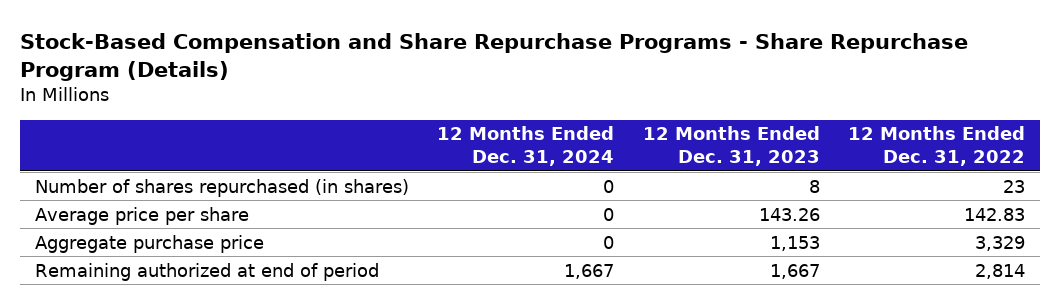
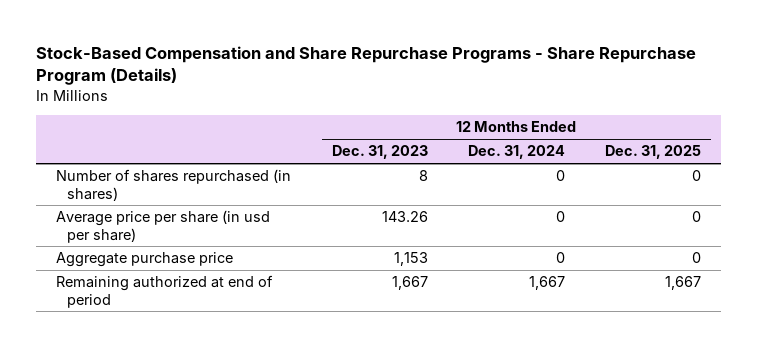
- | 12 Months Ended Dec. 31, 2024 | 12 Months Ended Dec. 31, 2023 | 12 Months Ended Dec. 31, 2022
+ | 12 Months Ended Dec. 31, 2023 | 12 Months Ended Dec. 31, 2024 | 12 Months Ended Dec. 31, 2025
- Average price per share | 0 | 143.26 | 142.83
+ Average price per share (in usd per share) | 143.26 | 0 | 0

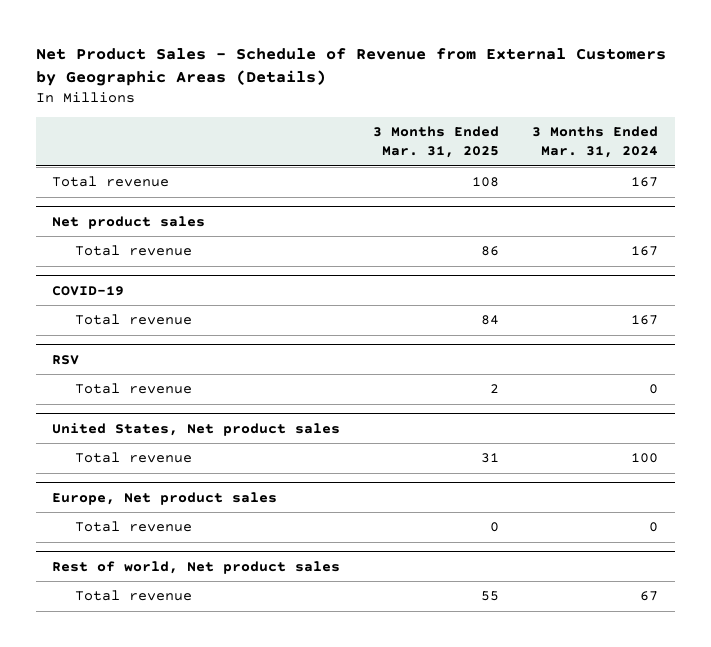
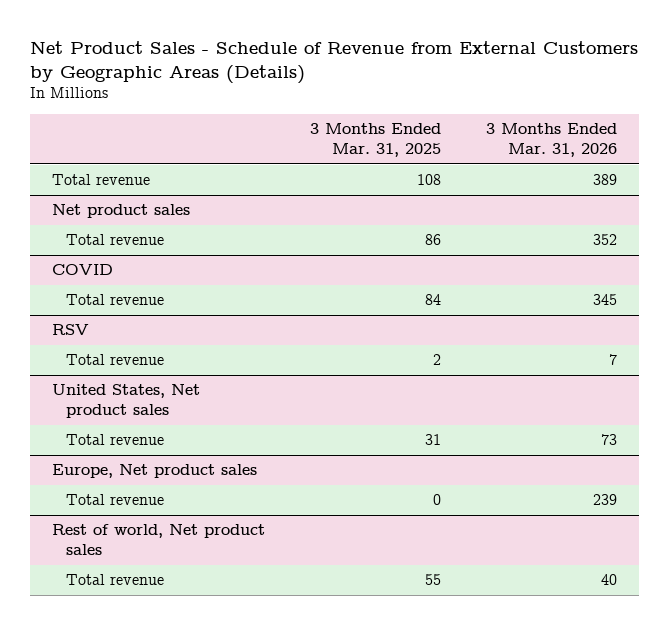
- | 3 Months Ended Mar. 31, 2025 | 3 Months Ended Mar. 31, 2024
+ | 3 Months Ended Mar. 31, 2025 | 3 Months Ended Mar. 31, 2026
- COVID-19
+ COVID

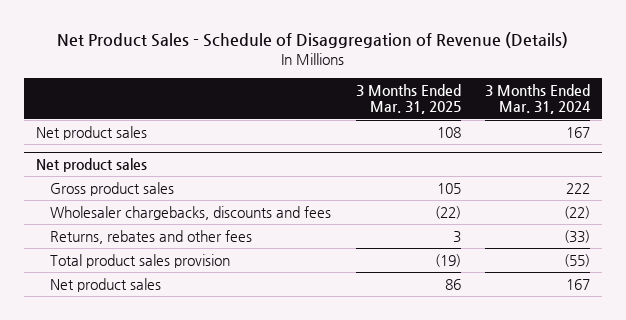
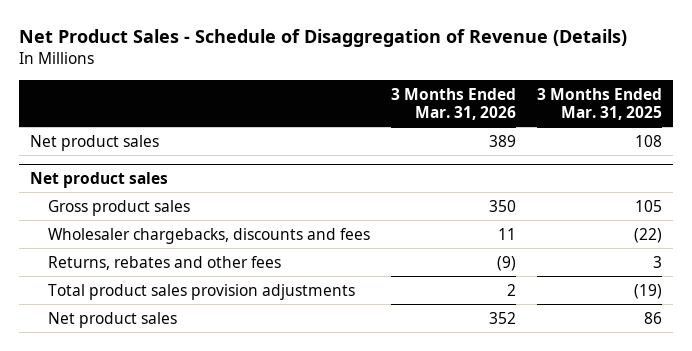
- | 3 Months Ended Mar. 31, 2025 | 3 Months Ended Mar. 31, 2024
+ | 3 Months Ended Mar. 31, 2026 | 3 Months Ended Mar. 31, 2025
@ Net product sales
- Total product sales provision | (19) | (55)
+ Total product sales provision adjustments | 2 | (19)

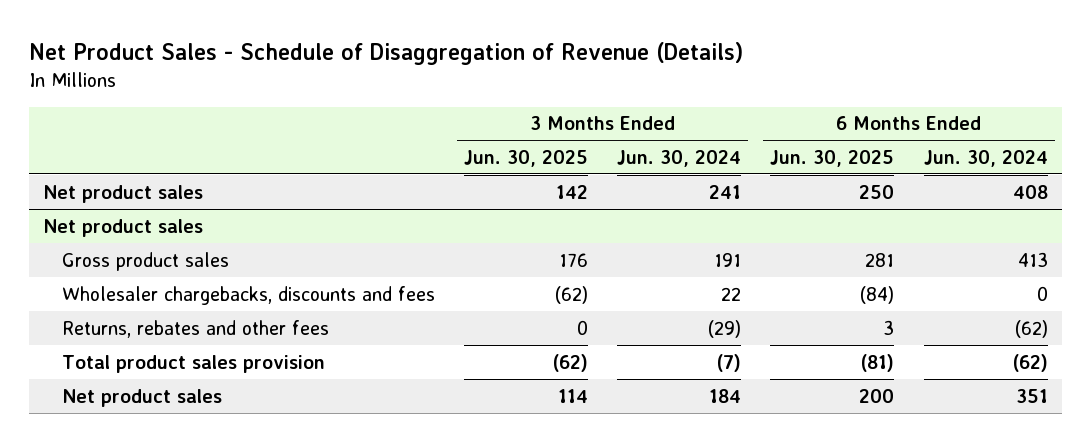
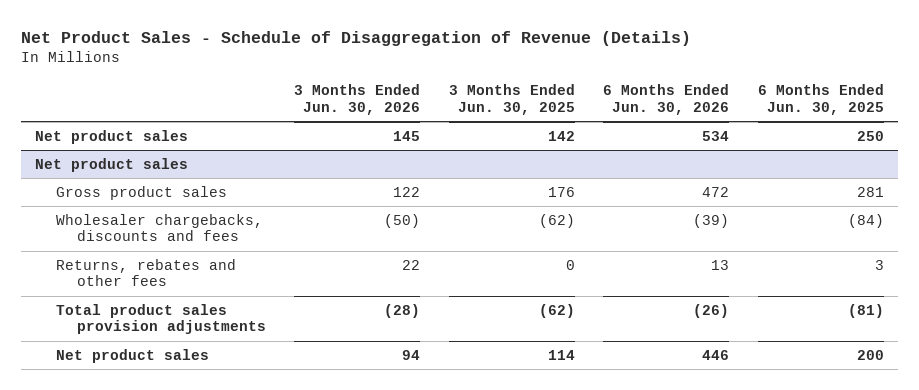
- | 3 Months Ended Jun. 30, 2025 | 3 Months Ended Jun. 30, 2024 | 6 Months Ended Jun. 30, 2025 | 6 Months Ended Jun. 30, 2024
+ | 3 Months Ended Jun. 30, 2026 | 3 Months Ended Jun. 30, 2025 | 6 Months Ended Jun. 30, 2026 | 6 Months Ended Jun. 30, 2025
@ Net product sales
- Total product sales provision | (62) | (7) | (81) | (62)
+ Total product sales provision adjustments | (28) | (62) | (26) | (81)

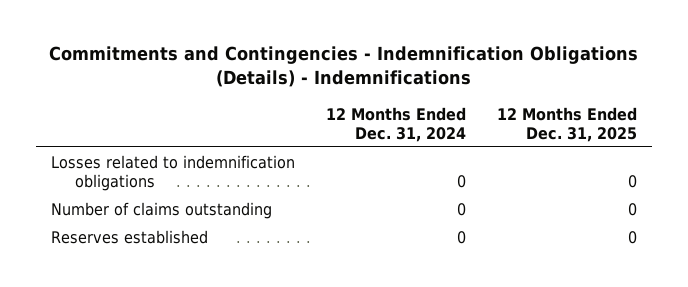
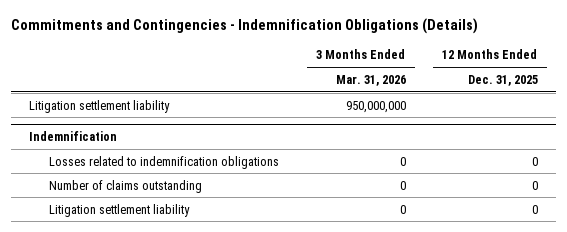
- Commitments and Contingencies - Indemnification Obligations (Details) - Indemnifications
+ Commitments and Contingencies - Indemnification Obligations (Details)
- | 12 Months Ended Dec. 31, 2024 | 12 Months Ended Dec. 31, 2025
+ | 3 Months Ended Mar. 31, 2026 | 12 Months Ended Dec. 31, 2025
+ Litigation settlement liability | 950,000,000 |
+ Indemnification
- Reserves established | 0 | 0
+ Litigation settlement liability | 0 | 0

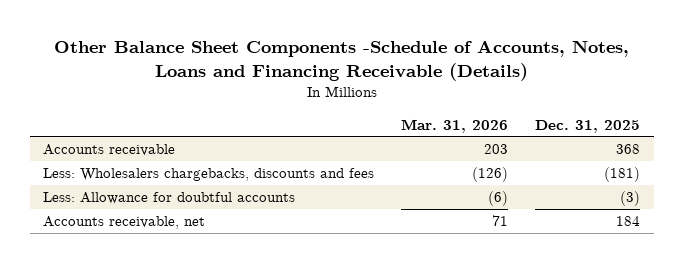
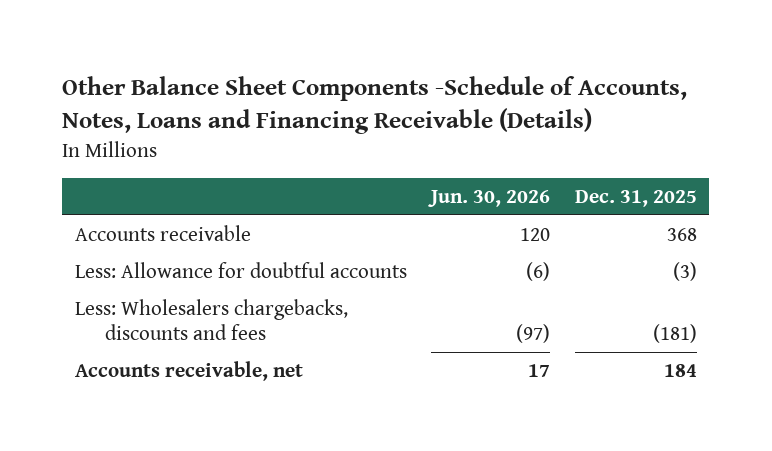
- | Mar. 31, 2026 | Dec. 31, 2025
+ | Jun. 30, 2026 | Dec. 31, 2025
moved down: Less: Wholesalers chargebacks, discounts and fees | (97) | (181)

